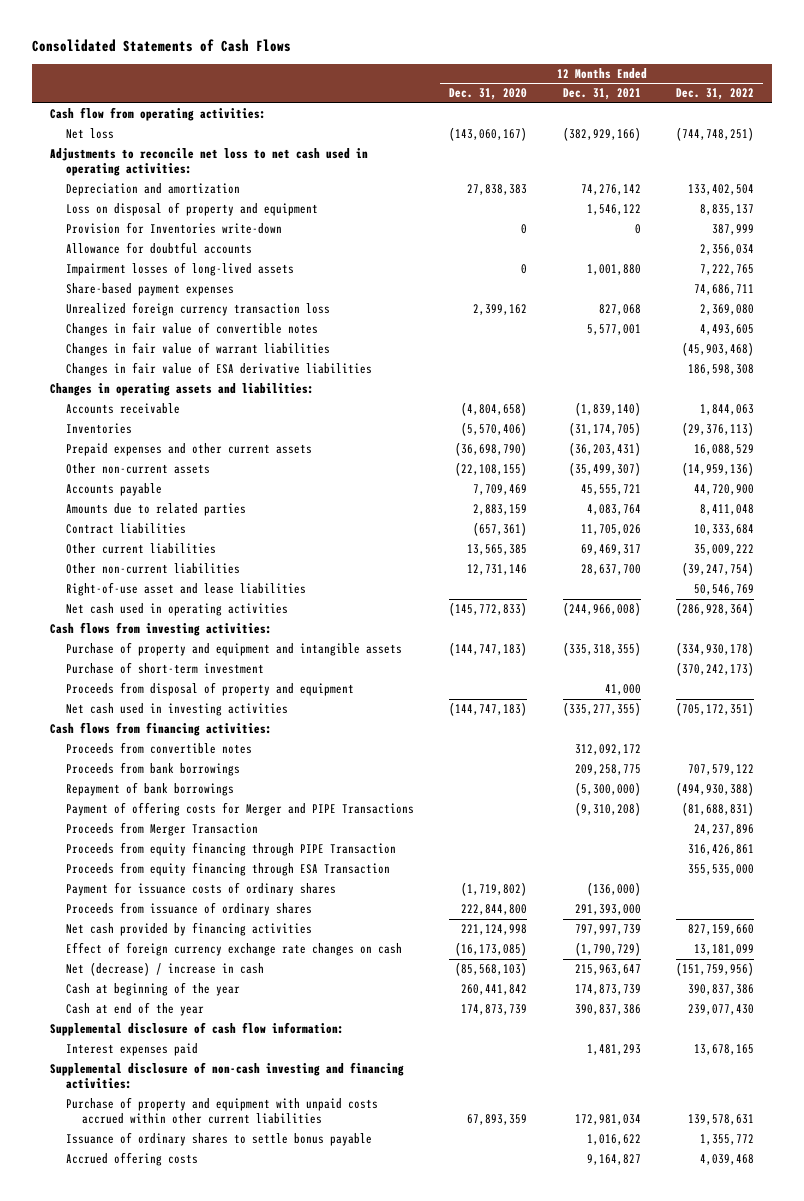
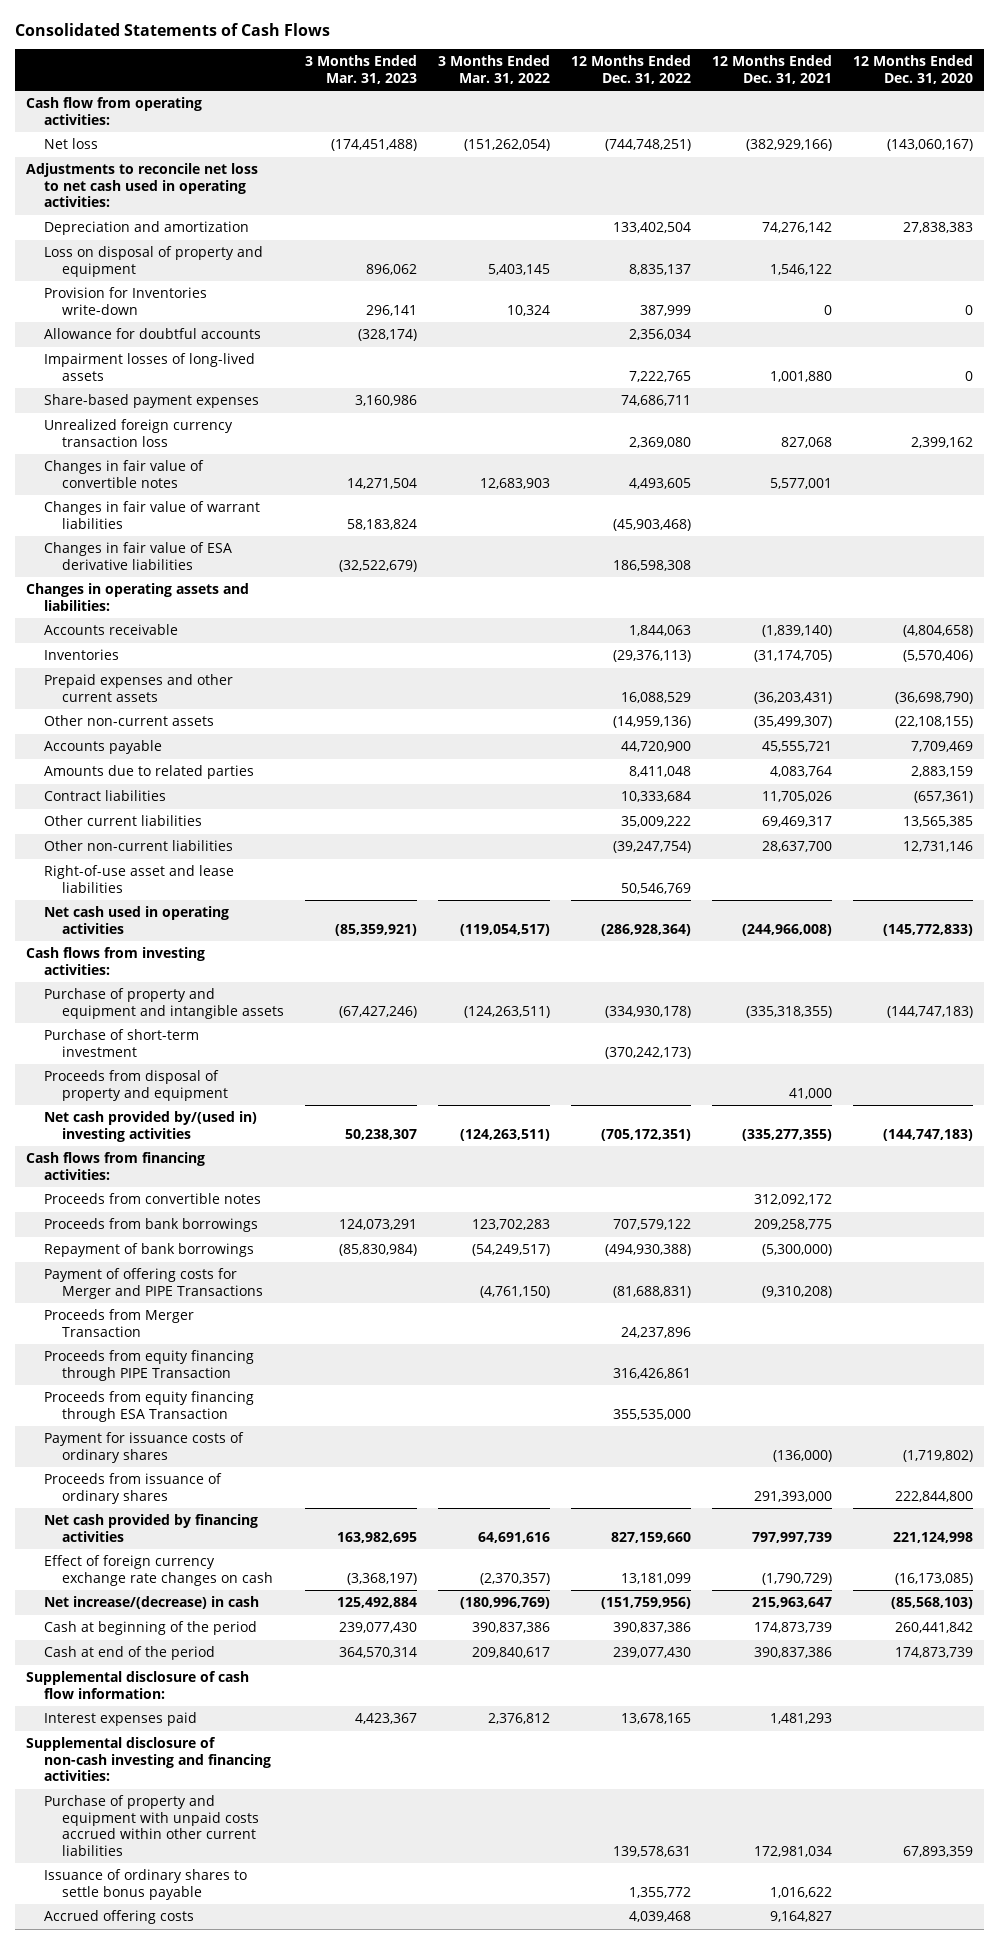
- | 12 Months Ended Dec. 31, 2020 | 12 Months Ended Dec. 31, 2021 | 12 Months Ended Dec. 31, 2022
+ | 3 Months Ended Mar. 31, 2023 | 3 Months Ended Mar. 31, 2022 | 12 Months Ended Dec. 31, 2022 | 12 Months Ended Dec. 31, 2021 | 12 Months Ended Dec. 31, 2020
- Net cash used in investing activities | (144,747,183) | (335,277,355) | (705,172,351)
+ Net cash provided by/(used in) investing activities | 50,238,307 | (124,263,511) | (705,172,351) | (335,277,355) | (144,747,183)
- Net (decrease) / increase in cash | (85,568,103) | 215,963,647 | (151,759,956)
- Cash at beginning of the year | 260,441,842 | 174,873,739 | 390,837,386
- Cash at end of the year | 174,873,739 | 390,837,386 | 239,077,430
+ Net increase/(decrease) in cash | 125,492,884 | (180,996,769) | (151,759,956) | 215,963,647 | (85,568,103)
+ Cash at beginning of the period | 239,077,430 | 390,837,386 | 390,837,386 | 174,873,739 | 260,441,842
+ Cash at end of the period | 364,570,314 | 209,840,617 | 239,077,430 | 390,837,386 | 174,873,739

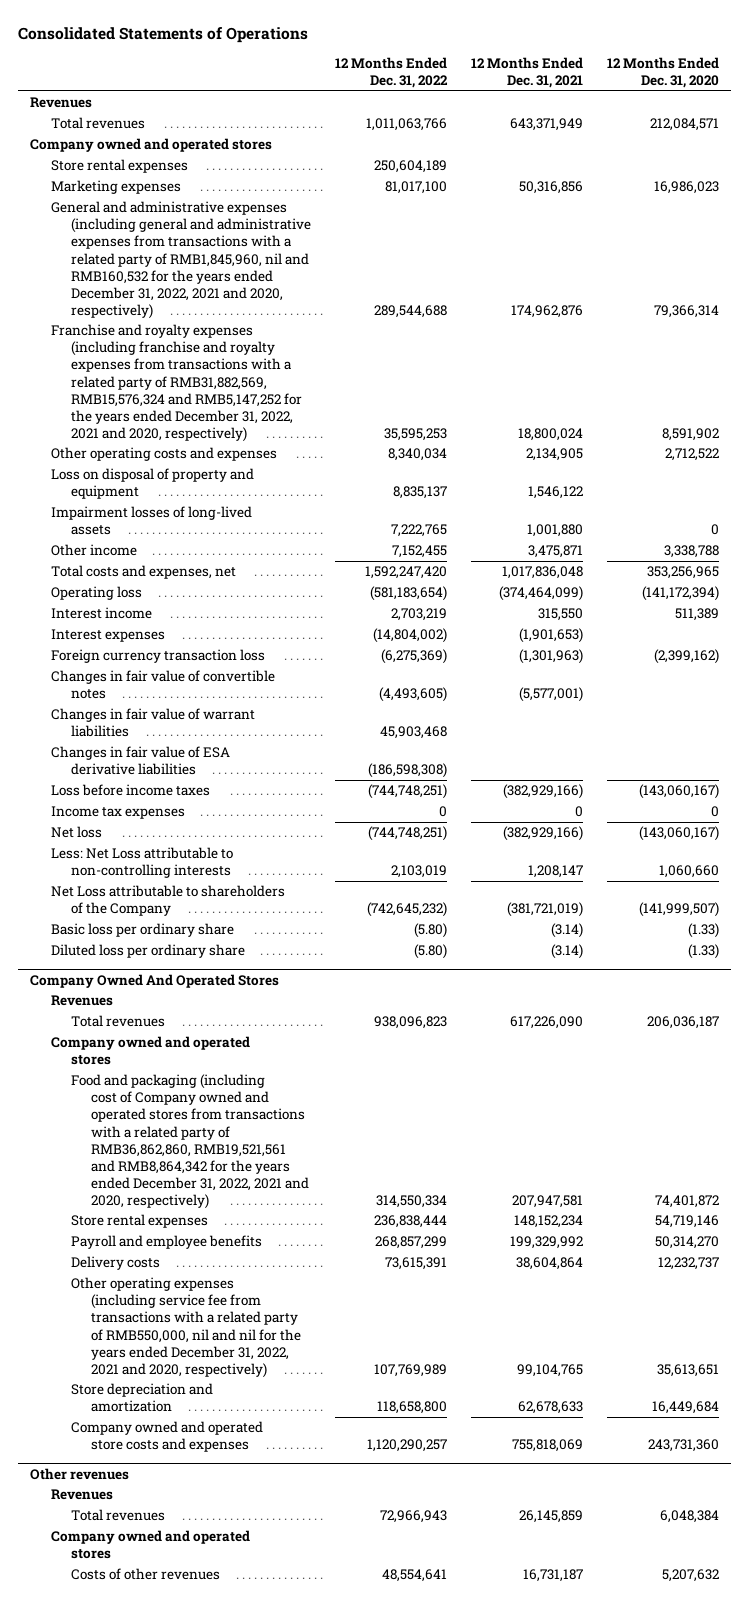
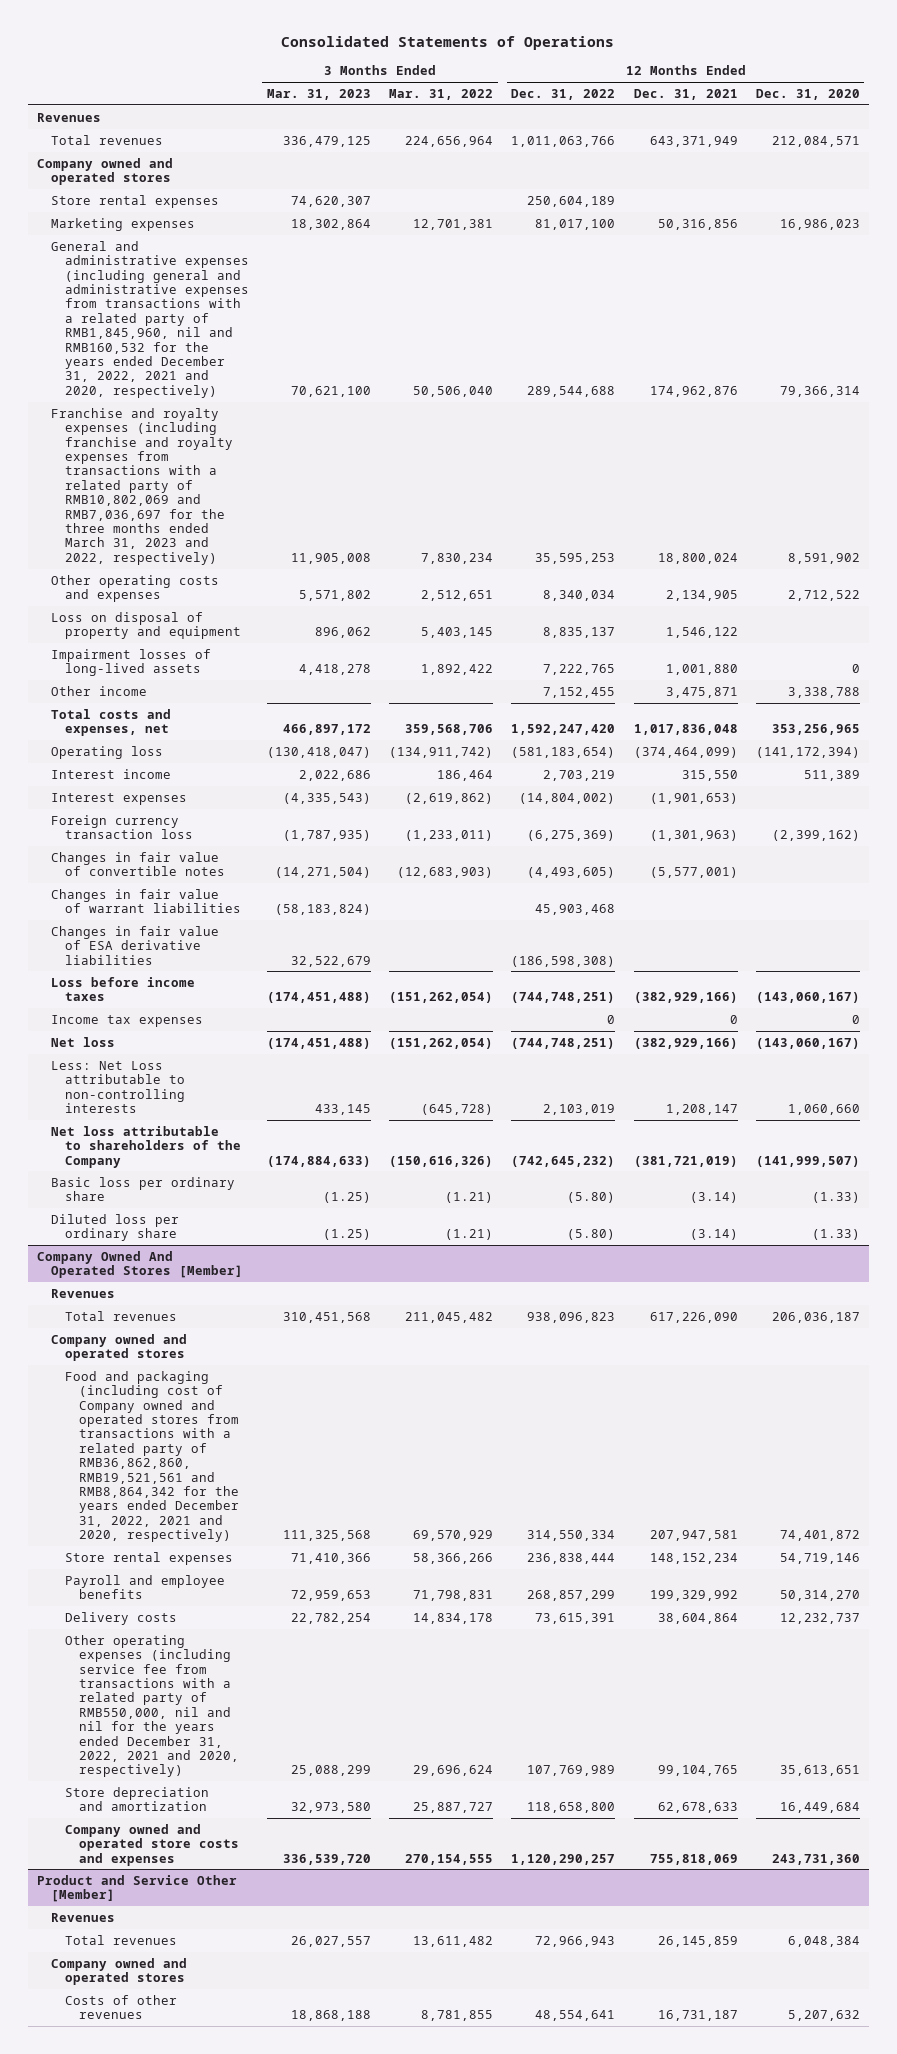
- | 12 Months Ended Dec. 31, 2022 | 12 Months Ended Dec. 31, 2021 | 12 Months Ended Dec. 31, 2020
+ | 3 Months Ended Mar. 31, 2023 | 3 Months Ended Mar. 31, 2022 | 12 Months Ended Dec. 31, 2022 | 12 Months Ended Dec. 31, 2021 | 12 Months Ended Dec. 31, 2020
- Franchise and royalty expenses (including franchise and royalty expenses from transactions with a related party of RMB31,882,569, RMB15,576,324 and RMB5,147,252 for the years ended December 31, 2022, 2021 and 2020, respectively) | 35,595,253 | 18,800,024 | 8,591,902
+ Franchise and royalty expenses (including franchise and royalty expenses from transactions with a related party of RMB10,802,069 and RMB7,036,697 for the three months ended March 31, 2023 and 2022, respectively) | 11,905,008 | 7,830,234 | 35,595,253 | 18,800,024 | 8,591,902
- Net Loss attributable to shareholders of the Company | (742,645,232) | (381,721,019) | (141,999,507)
+ Net loss attributable to shareholders of the Company | (174,884,633) | (150,616,326) | (742,645,232) | (381,721,019) | (141,999,507)
- Company Owned And Operated Stores
+ Company Owned And Operated Stores [Member]
- Other revenues
+ Product and Service Other [Member]

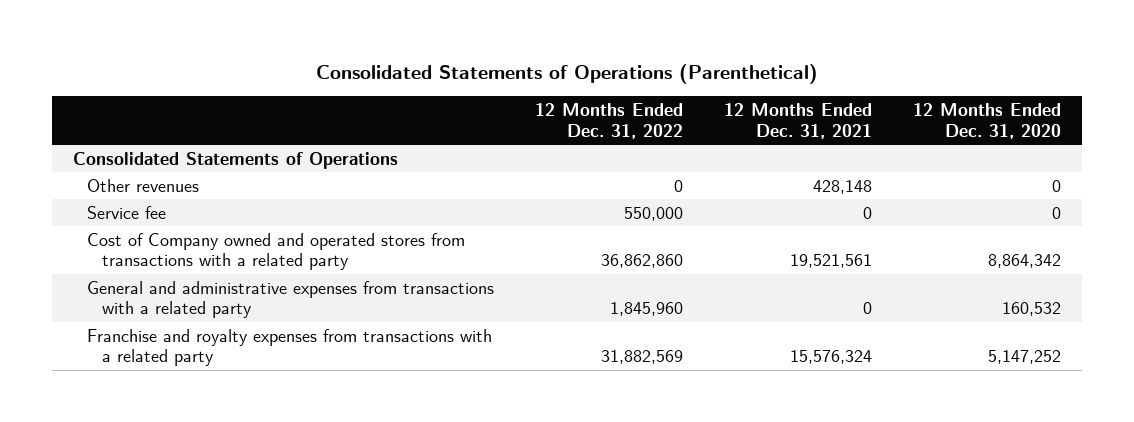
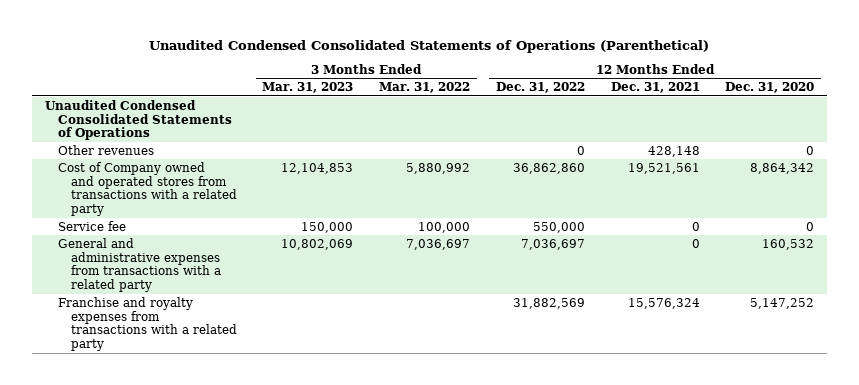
- Consolidated Statements of Operations (Parenthetical)
+ Unaudited Condensed Consolidated Statements of Operations (Parenthetical)
- | 12 Months Ended Dec. 31, 2022 | 12 Months Ended Dec. 31, 2021 | 12 Months Ended Dec. 31, 2020
+ | 3 Months Ended Mar. 31, 2023 | 3 Months Ended Mar. 31, 2022 | 12 Months Ended Dec. 31, 2022 | 12 Months Ended Dec. 31, 2021 | 12 Months Ended Dec. 31, 2020
- Consolidated Statements of Operations
+ Unaudited Condensed Consolidated Statements of Operations
- General and administrative expenses from transactions with a related party | 1,845,960 | 0 | 160,532
moved down: Service fee | 150,000 | 100,000 | 550,000 | 0 | 0
+ General and administrative expenses from transactions with a related party | 10,802,069 | 7,036,697 | 7,036,697 | 0 | 160,532

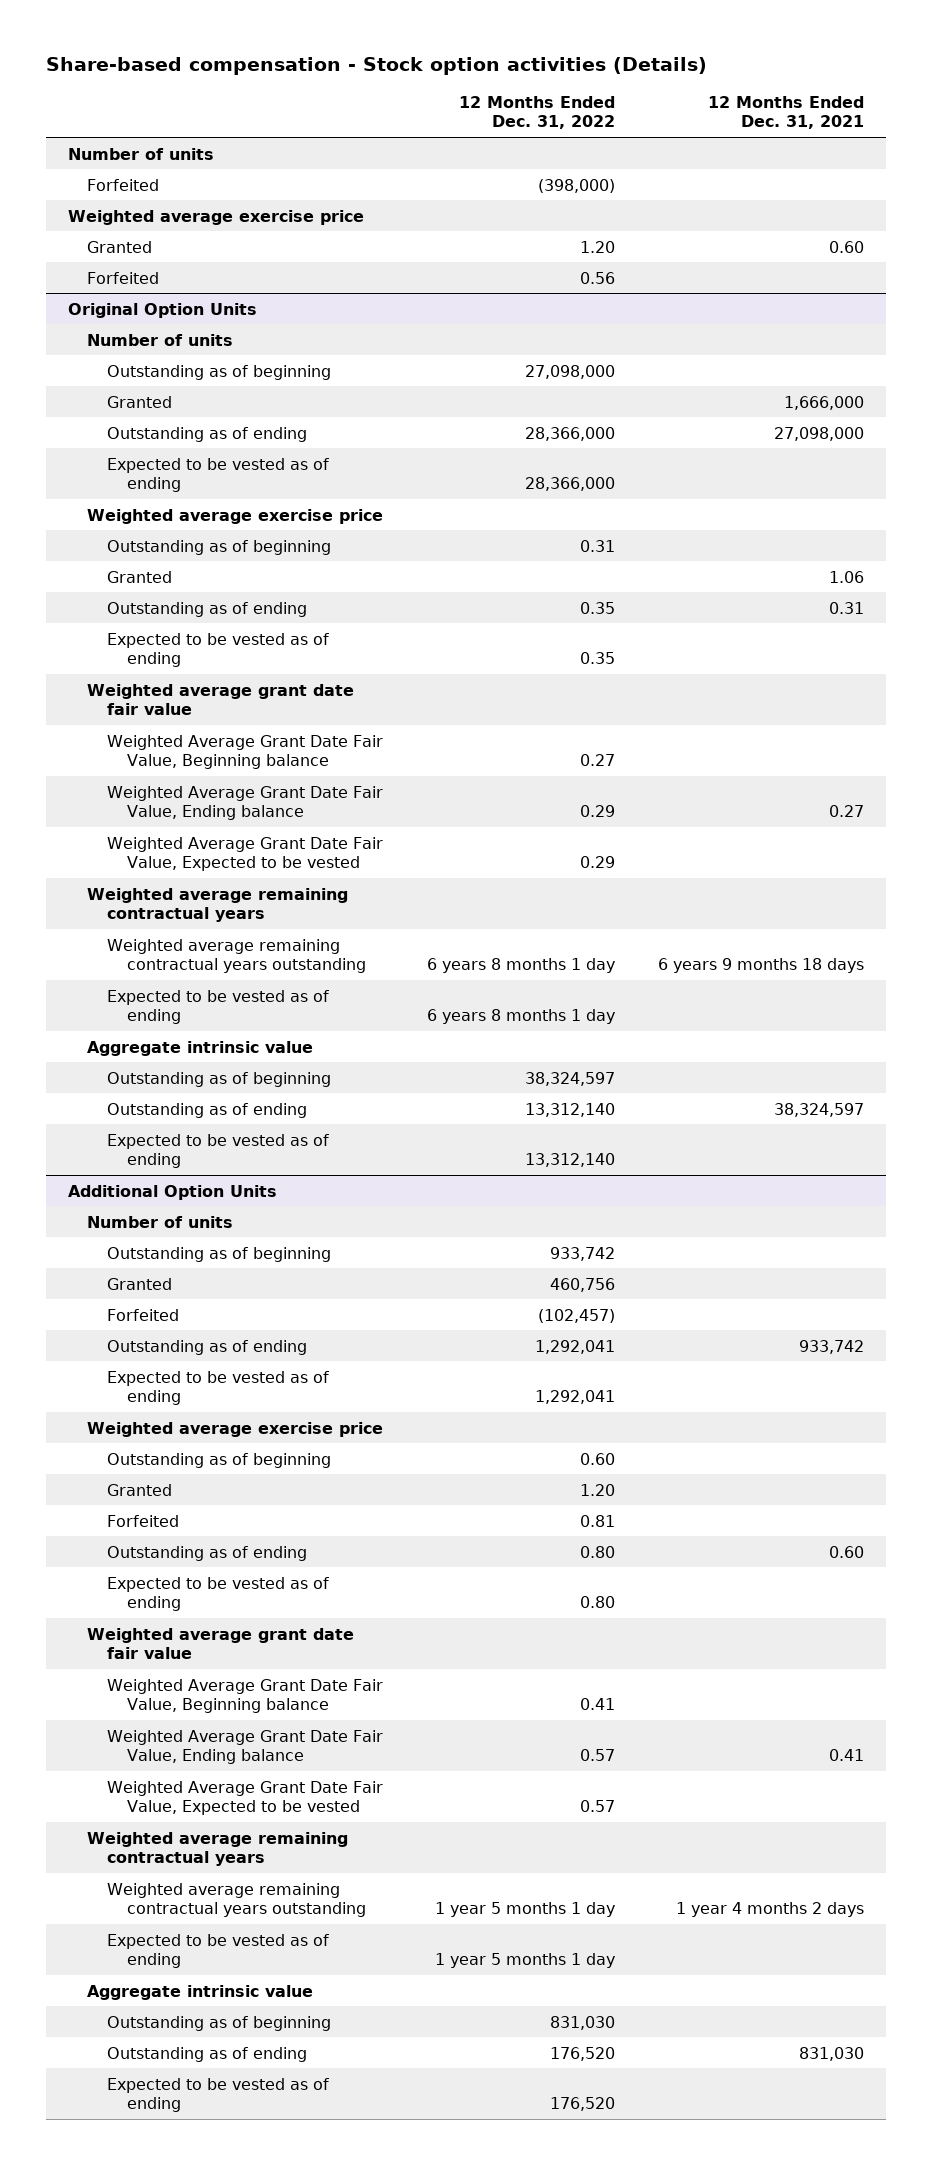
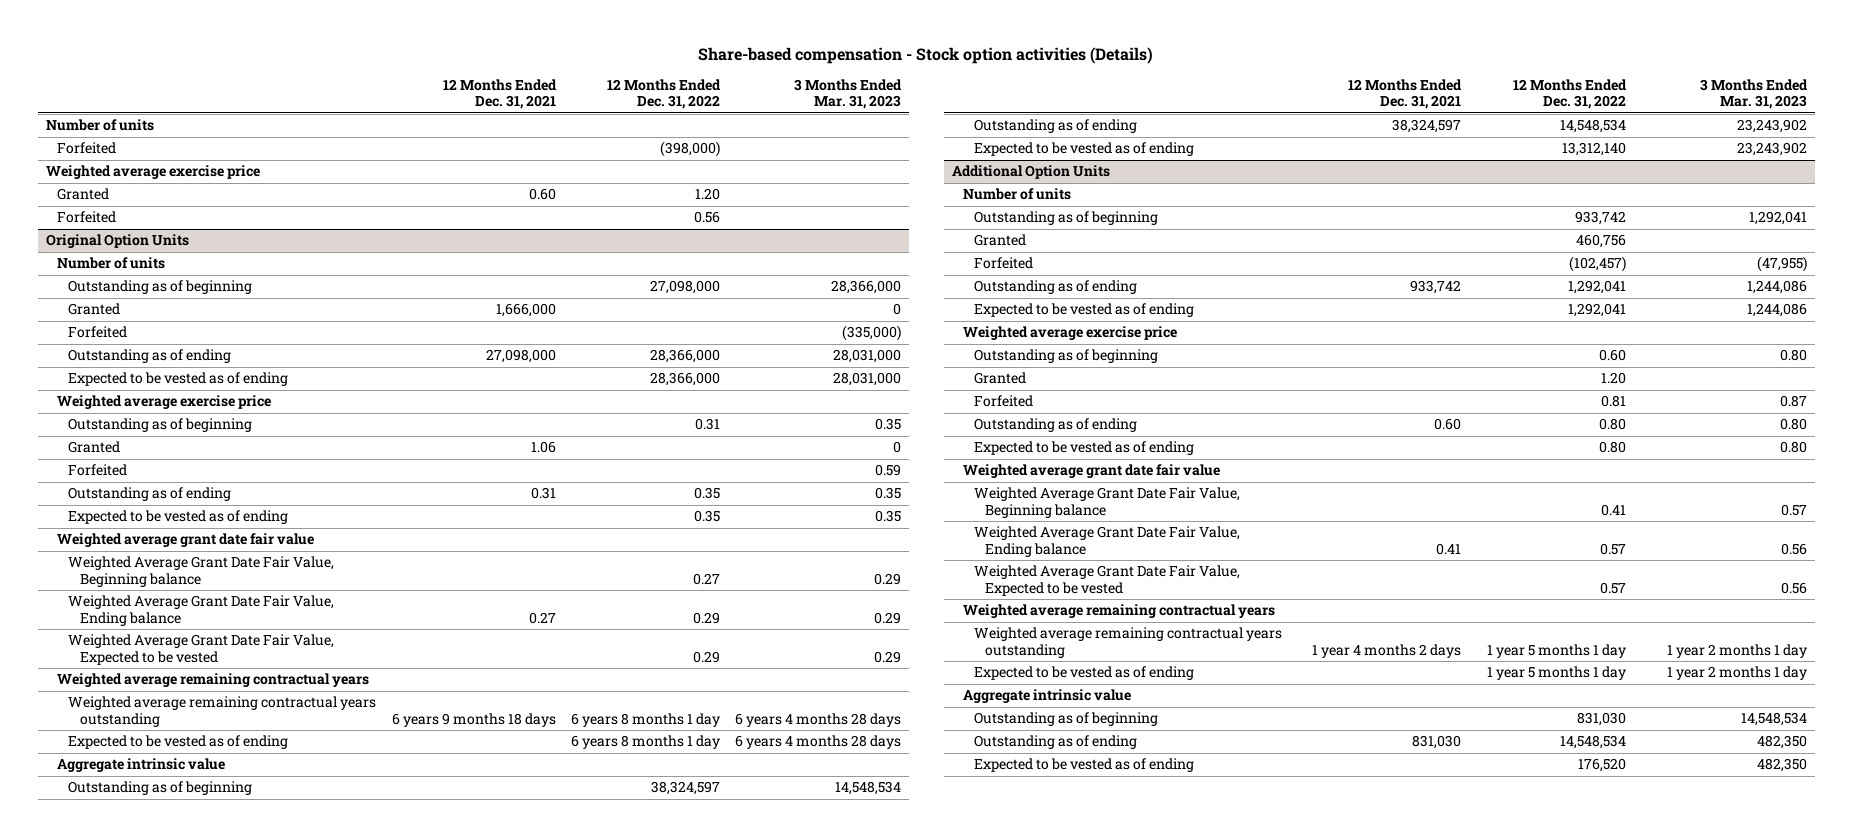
- | 12 Months Ended Dec. 31, 2022 | 12 Months Ended Dec. 31, 2021
+ | 12 Months Ended Dec. 31, 2021 | 12 Months Ended Dec. 31, 2022 | 3 Months Ended Mar. 31, 2023
@ Original Option Units
+ Forfeited | | | (335,000)
+ Forfeited | | | 0.59
- Outstanding as of ending | 13,312,140 | 38,324,597
+ Outstanding as of ending | 38,324,597 | 14,548,534 | 23,243,902
@ Additional Option Units
- Outstanding as of ending | 176,520 | 831,030
+ Outstanding as of ending | 831,030 | 14,548,534 | 482,350

